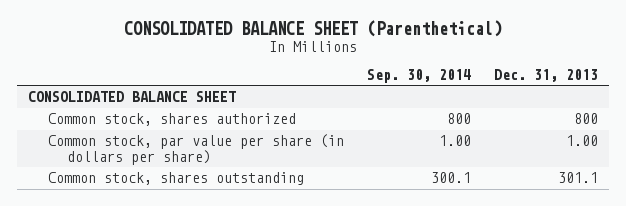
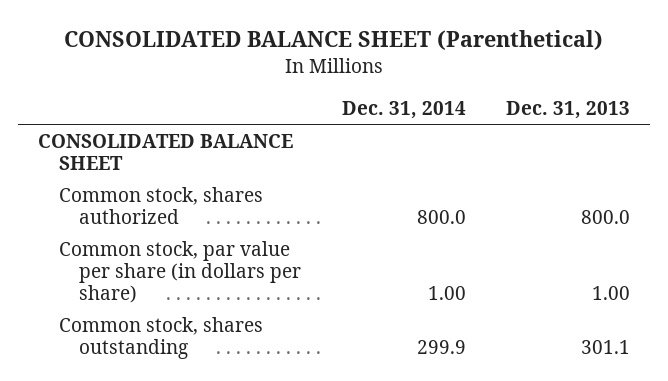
- | Sep. 30, 2014 | Dec. 31, 2013
+ | Dec. 31, 2014 | Dec. 31, 2013
- Common stock, shares authorized | 800 | 800
+ Common stock, shares authorized | 800.0 | 800.0

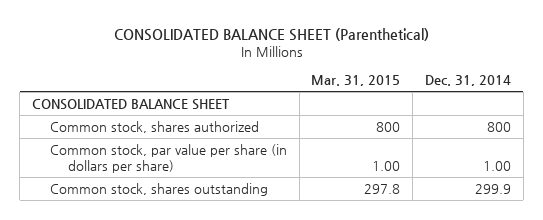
- | Dec. 31, 2014 | Dec. 31, 2013
+ | Mar. 31, 2015 | Dec. 31, 2014
- Common stock, shares authorized | 800.0 | 800.0
+ Common stock, shares authorized | 800 | 800

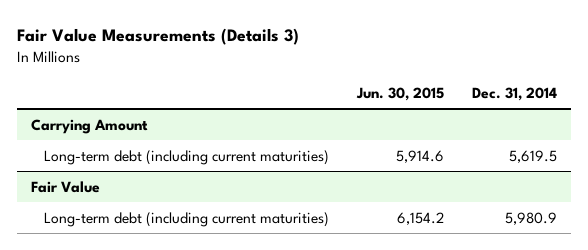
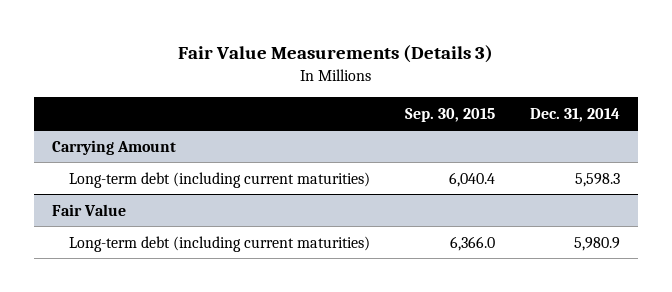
- | Jun. 30, 2015 | Dec. 31, 2014
+ | Sep. 30, 2015 | Dec. 31, 2014
@ Carrying Amount
- Long-term debt (including current maturities) | 5,914.6 | 5,619.5
+ Long-term debt (including current maturities) | 6,040.4 | 5,598.3

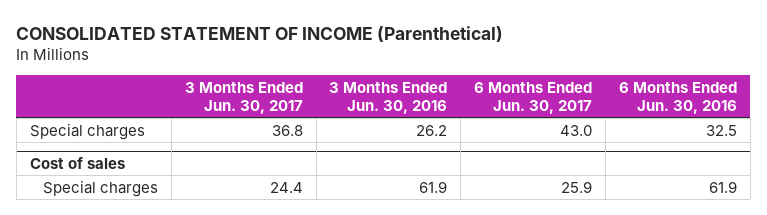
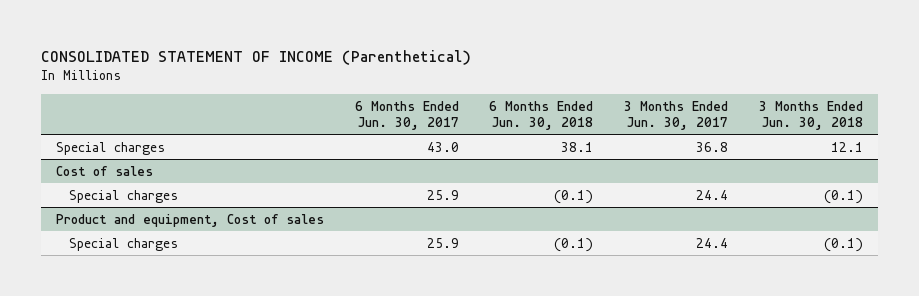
- | 3 Months Ended Jun. 30, 2017 | 3 Months Ended Jun. 30, 2016 | 6 Months Ended Jun. 30, 2017 | 6 Months Ended Jun. 30, 2016
+ | 6 Months Ended Jun. 30, 2017 | 6 Months Ended Jun. 30, 2018 | 3 Months Ended Jun. 30, 2017 | 3 Months Ended Jun. 30, 2018
+ Product and equipment, Cost of sales
+ Special charges | 25.9 | (0.1) | 24.4 | (0.1)

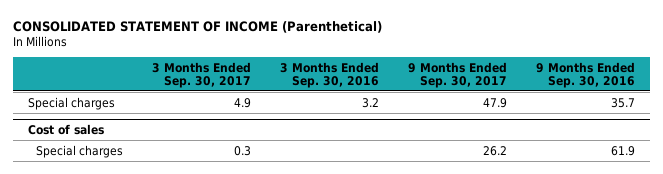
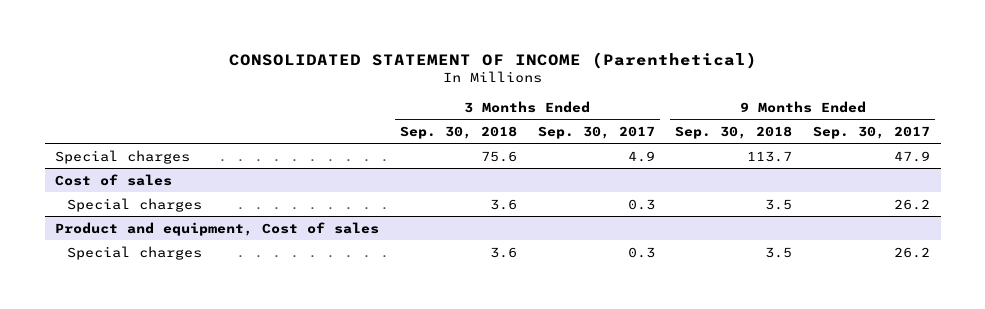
- | 3 Months Ended Sep. 30, 2017 | 3 Months Ended Sep. 30, 2016 | 9 Months Ended Sep. 30, 2017 | 9 Months Ended Sep. 30, 2016
+ | 3 Months Ended Sep. 30, 2018 | 3 Months Ended Sep. 30, 2017 | 9 Months Ended Sep. 30, 2018 | 9 Months Ended Sep. 30, 2017
+ Product and equipment, Cost of sales
+ Special charges | 3.6 | 0.3 | 3.5 | 26.2

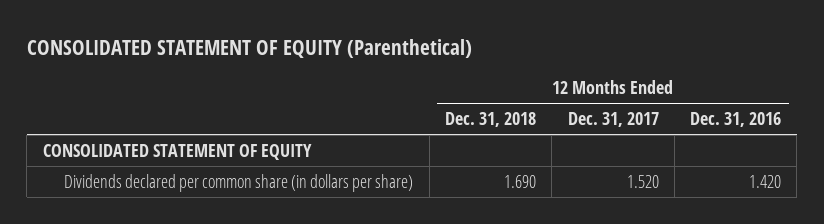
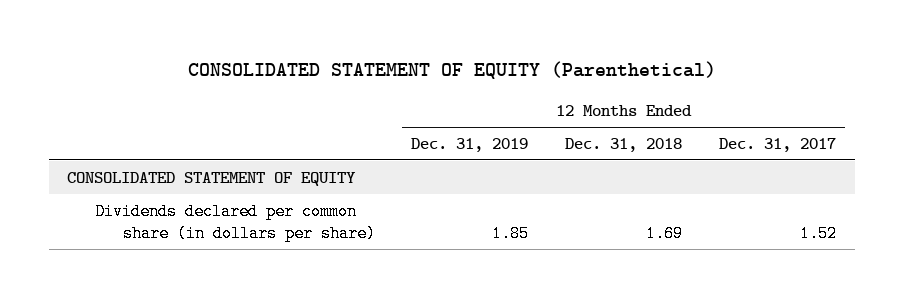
- | 12 Months Ended Dec. 31, 2018 | 12 Months Ended Dec. 31, 2017 | 12 Months Ended Dec. 31, 2016
+ | 12 Months Ended Dec. 31, 2019 | 12 Months Ended Dec. 31, 2018 | 12 Months Ended Dec. 31, 2017
- Dividends declared per common share (in dollars per share) | 1.690 | 1.520 | 1.420
+ Dividends declared per common share (in dollars per share) | 1.85 | 1.69 | 1.52

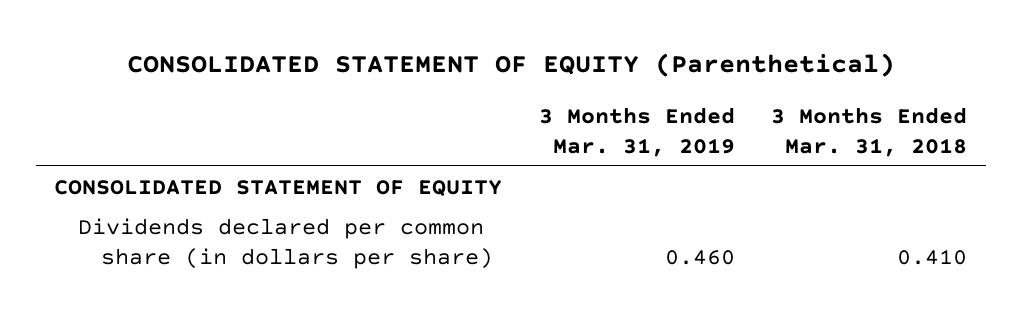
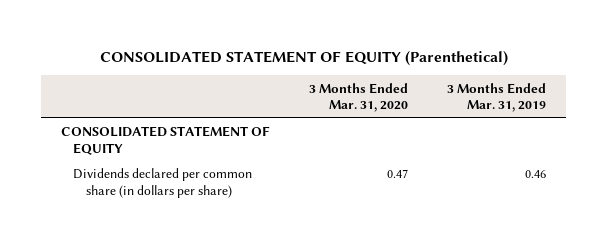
- | 3 Months Ended Mar. 31, 2019 | 3 Months Ended Mar. 31, 2018
+ | 3 Months Ended Mar. 31, 2020 | 3 Months Ended Mar. 31, 2019
- Dividends declared per common share (in dollars per share) | 0.460 | 0.410
+ Dividends declared per common share (in dollars per share) | 0.47 | 0.46

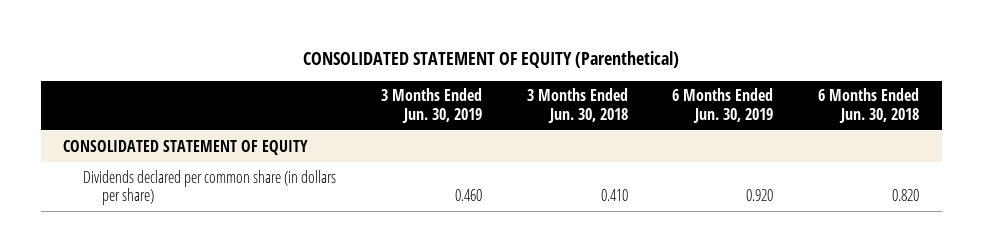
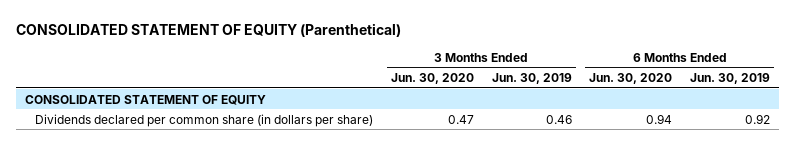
- | 3 Months Ended Jun. 30, 2019 | 3 Months Ended Jun. 30, 2018 | 6 Months Ended Jun. 30, 2019 | 6 Months Ended Jun. 30, 2018
+ | 3 Months Ended Jun. 30, 2020 | 3 Months Ended Jun. 30, 2019 | 6 Months Ended Jun. 30, 2020 | 6 Months Ended Jun. 30, 2019
- Dividends declared per common share (in dollars per share) | 0.460 | 0.410 | 0.920 | 0.820
+ Dividends declared per common share (in dollars per share) | 0.47 | 0.46 | 0.94 | 0.92

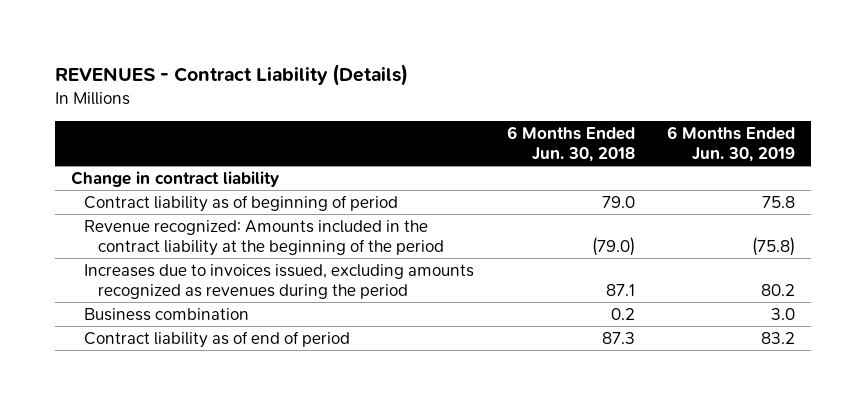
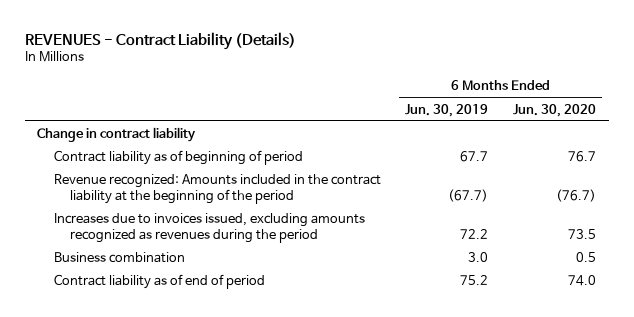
- | 6 Months Ended Jun. 30, 2018 | 6 Months Ended Jun. 30, 2019
+ | 6 Months Ended Jun. 30, 2019 | 6 Months Ended Jun. 30, 2020
- Contract liability as of beginning of period | 79.0 | 75.8
- Revenue recognized: Amounts included in the contract liability at the beginning of the period | (79.0) | (75.8)
- Increases due to invoices issued, excluding amounts recognized as revenues during the period | 87.1 | 80.2
+ Contract liability as of beginning of period | 67.7 | 76.7
+ Revenue recognized: Amounts included in the contract liability at the beginning of the period | (67.7) | (76.7)
+ Increases due to invoices issued, excluding amounts recognized as revenues during the period | 72.2 | 73.5
- Contract liability as of end of period | 87.3 | 83.2
+ Contract liability as of end of period | 75.2 | 74.0

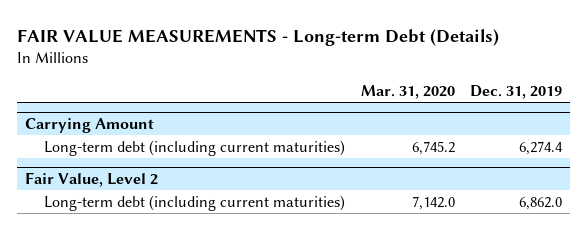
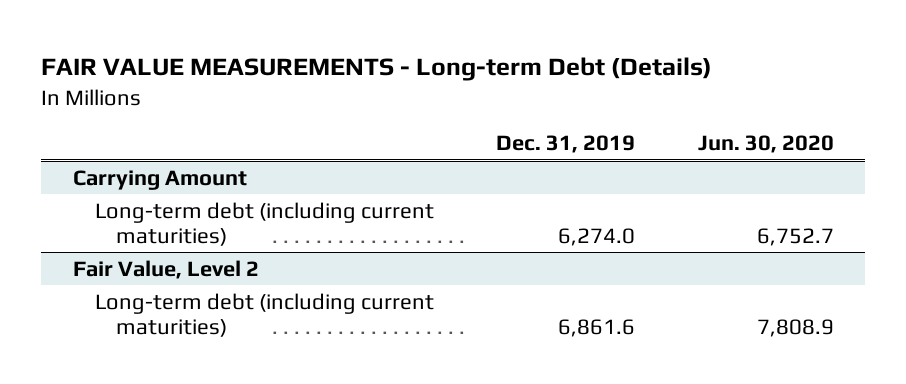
- | Mar. 31, 2020 | Dec. 31, 2019
+ | Dec. 31, 2019 | Jun. 30, 2020
@ Carrying Amount
- Long-term debt (including current maturities) | 6,745.2 | 6,274.4
+ Long-term debt (including current maturities) | 6,274.0 | 6,752.7
@ Fair Value, Level 2
- Long-term debt (including current maturities) | 7,142.0 | 6,862.0
+ Long-term debt (including current maturities) | 6,861.6 | 7,808.9

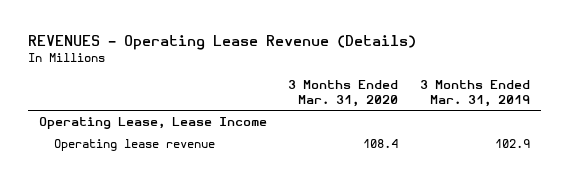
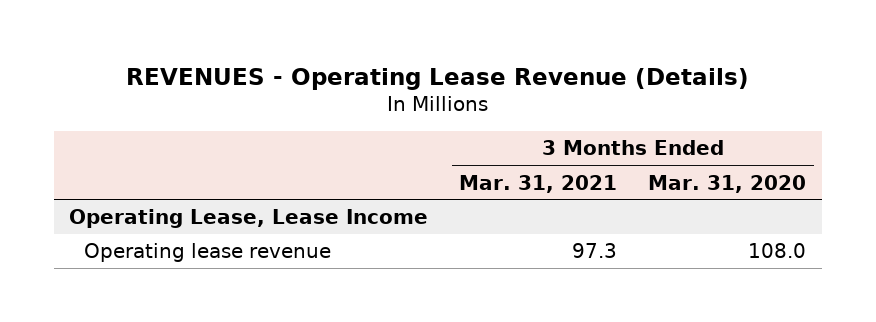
- | 3 Months Ended Mar. 31, 2020 | 3 Months Ended Mar. 31, 2019
+ | 3 Months Ended Mar. 31, 2021 | 3 Months Ended Mar. 31, 2020
- Operating lease revenue | 108.4 | 102.9
+ Operating lease revenue | 97.3 | 108.0

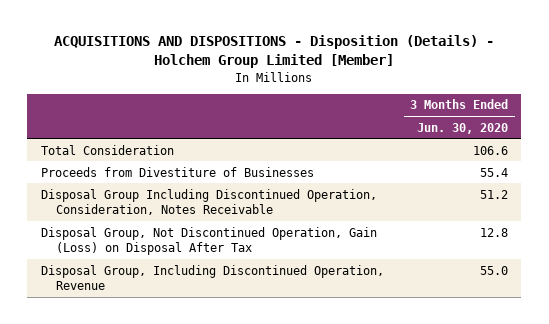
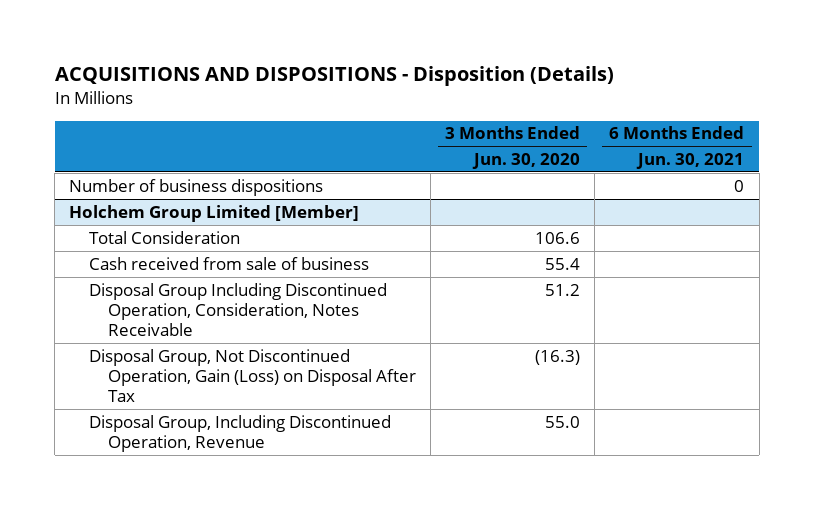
- ACQUISITIONS AND DISPOSITIONS - Disposition (Details) - Holchem Group Limited [Member]
+ ACQUISITIONS AND DISPOSITIONS - Disposition (Details)
- | 3 Months Ended Jun. 30, 2020
+ | 3 Months Ended Jun. 30, 2020 | 6 Months Ended Jun. 30, 2021
+ Number of business dispositions | | 0
+ Holchem Group Limited [Member]
- Proceeds from Divestiture of Businesses | 55.4
+ Cash received from sale of business | 55.4 |
- Disposal Group, Not Discontinued Operation, Gain (Loss) on Disposal After Tax | 12.8
+ Disposal Group, Not Discontinued Operation, Gain (Loss) on Disposal After Tax | (16.3) |

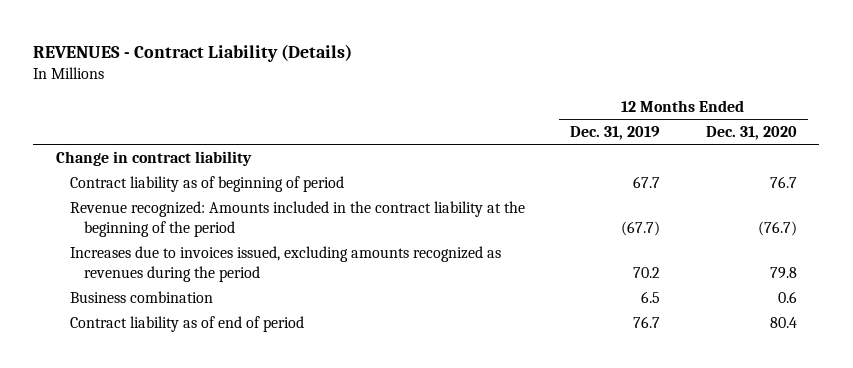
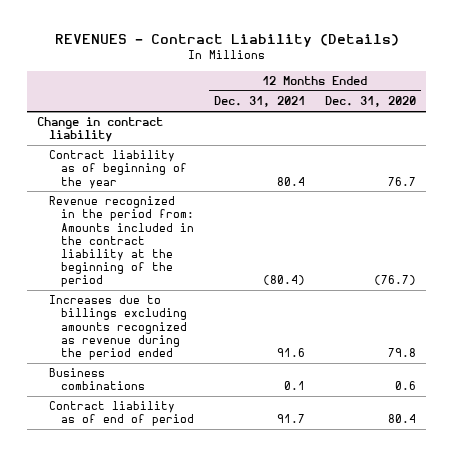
- | 12 Months Ended Dec. 31, 2019 | 12 Months Ended Dec. 31, 2020
+ | 12 Months Ended Dec. 31, 2021 | 12 Months Ended Dec. 31, 2020
- Contract liability as of beginning of period | 67.7 | 76.7
- Revenue recognized: Amounts included in the contract liability at the beginning of the period | (67.7) | (76.7)
- Increases due to invoices issued, excluding amounts recognized as revenues during the period | 70.2 | 79.8
- Business combination | 6.5 | 0.6
+ Contract liability as of beginning of the year | 80.4 | 76.7
+ Revenue recognized in the period from: Amounts included in the contract liability at the beginning of the period | (80.4) | (76.7)
+ Increases due to billings excluding amounts recognized as revenue during the period ended | 91.6 | 79.8
+ Business combinations | 0.1 | 0.6

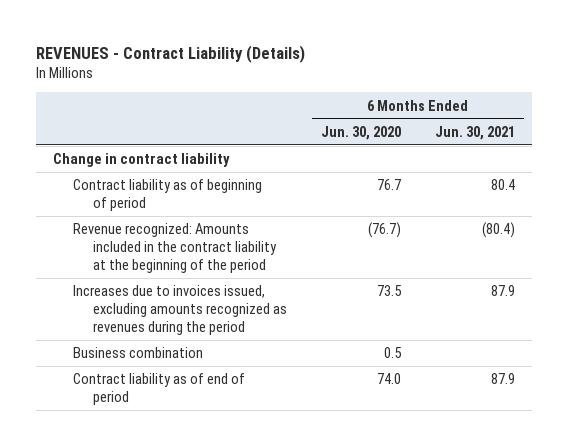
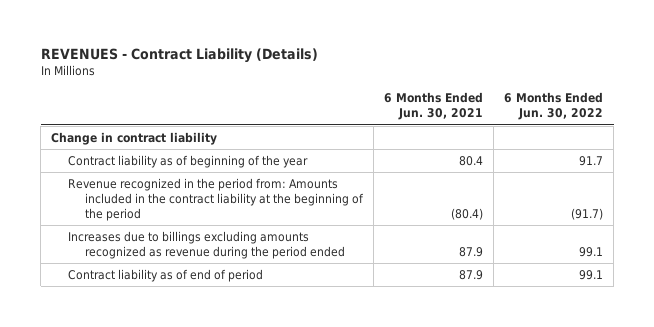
- | 6 Months Ended Jun. 30, 2020 | 6 Months Ended Jun. 30, 2021
+ | 6 Months Ended Jun. 30, 2021 | 6 Months Ended Jun. 30, 2022
- Contract liability as of beginning of period | 76.7 | 80.4
- Revenue recognized: Amounts included in the contract liability at the beginning of the period | (76.7) | (80.4)
- Increases due to invoices issued, excluding amounts recognized as revenues during the period | 73.5 | 87.9
- Business combination | 0.5 |
+ Contract liability as of beginning of the year | 80.4 | 91.7
+ Revenue recognized in the period from: Amounts included in the contract liability at the beginning of the period | (80.4) | (91.7)
+ Increases due to billings excluding amounts recognized as revenue during the period ended | 87.9 | 99.1

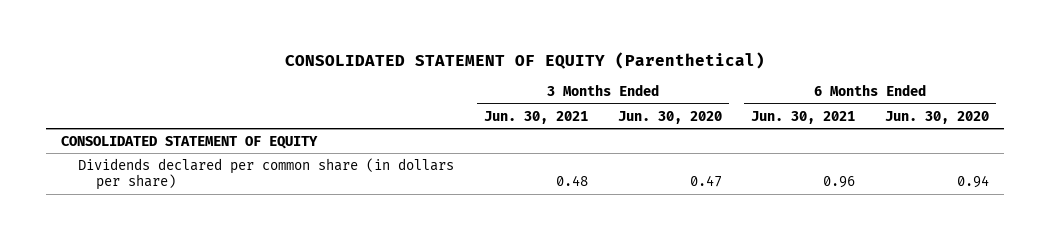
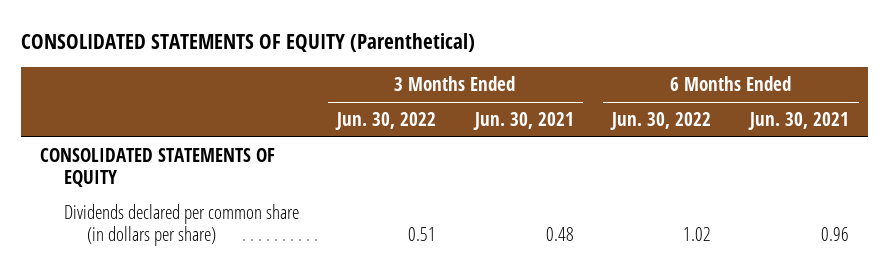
- CONSOLIDATED STATEMENT OF EQUITY (Parenthetical)
+ CONSOLIDATED STATEMENTS OF EQUITY (Parenthetical)
- | 3 Months Ended Jun. 30, 2021 | 3 Months Ended Jun. 30, 2020 | 6 Months Ended Jun. 30, 2021 | 6 Months Ended Jun. 30, 2020
+ | 3 Months Ended Jun. 30, 2022 | 3 Months Ended Jun. 30, 2021 | 6 Months Ended Jun. 30, 2022 | 6 Months Ended Jun. 30, 2021
- CONSOLIDATED STATEMENT OF EQUITY
+ CONSOLIDATED STATEMENTS OF EQUITY

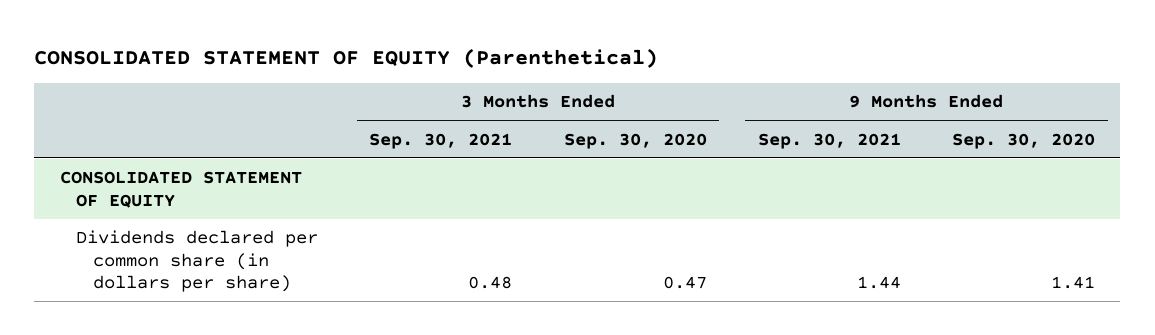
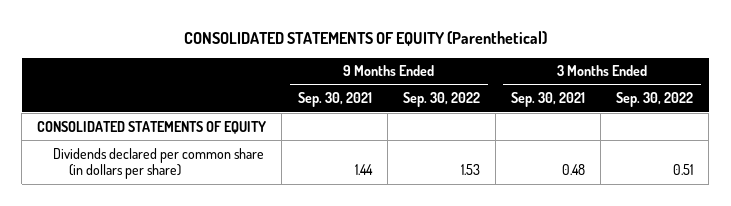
- CONSOLIDATED STATEMENT OF EQUITY (Parenthetical)
+ CONSOLIDATED STATEMENTS OF EQUITY (Parenthetical)
- | 3 Months Ended Sep. 30, 2021 | 3 Months Ended Sep. 30, 2020 | 9 Months Ended Sep. 30, 2021 | 9 Months Ended Sep. 30, 2020
+ | 9 Months Ended Sep. 30, 2021 | 9 Months Ended Sep. 30, 2022 | 3 Months Ended Sep. 30, 2021 | 3 Months Ended Sep. 30, 2022
- CONSOLIDATED STATEMENT OF EQUITY
+ CONSOLIDATED STATEMENTS OF EQUITY

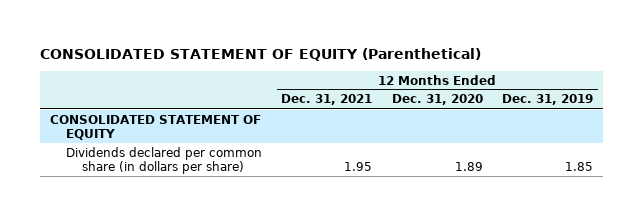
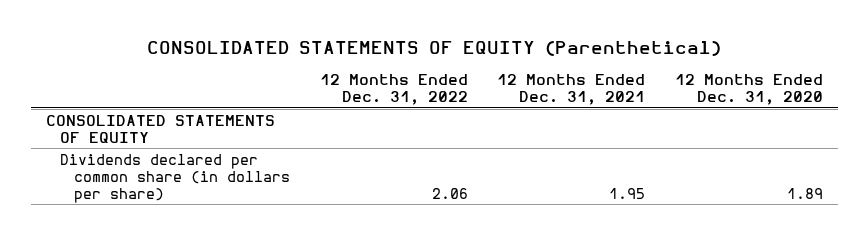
- CONSOLIDATED STATEMENT OF EQUITY (Parenthetical)
+ CONSOLIDATED STATEMENTS OF EQUITY (Parenthetical)
- | 12 Months Ended Dec. 31, 2021 | 12 Months Ended Dec. 31, 2020 | 12 Months Ended Dec. 31, 2019
+ | 12 Months Ended Dec. 31, 2022 | 12 Months Ended Dec. 31, 2021 | 12 Months Ended Dec. 31, 2020
- CONSOLIDATED STATEMENT OF EQUITY
+ CONSOLIDATED STATEMENTS OF EQUITY

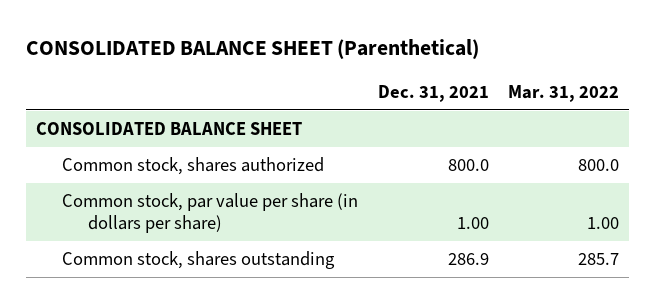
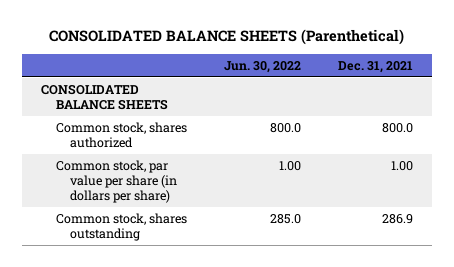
- CONSOLIDATED BALANCE SHEET (Parenthetical)
+ CONSOLIDATED BALANCE SHEETS (Parenthetical)
- | Dec. 31, 2021 | Mar. 31, 2022
+ | Jun. 30, 2022 | Dec. 31, 2021
- CONSOLIDATED BALANCE SHEET
+ CONSOLIDATED BALANCE SHEETS

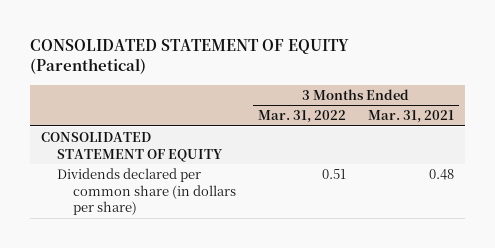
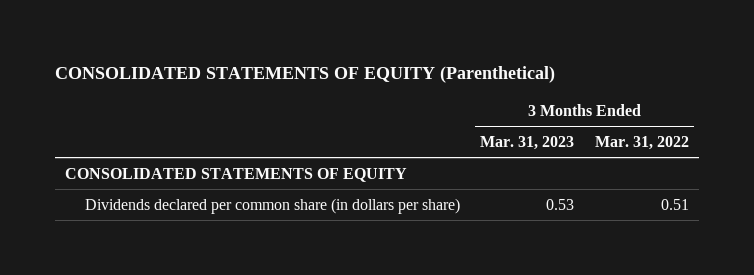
- CONSOLIDATED STATEMENT OF EQUITY (Parenthetical)
+ CONSOLIDATED STATEMENTS OF EQUITY (Parenthetical)
- | 3 Months Ended Mar. 31, 2022 | 3 Months Ended Mar. 31, 2021
+ | 3 Months Ended Mar. 31, 2023 | 3 Months Ended Mar. 31, 2022
- CONSOLIDATED STATEMENT OF EQUITY
+ CONSOLIDATED STATEMENTS OF EQUITY

